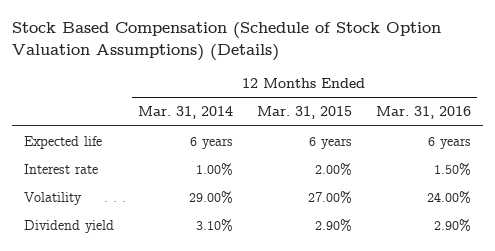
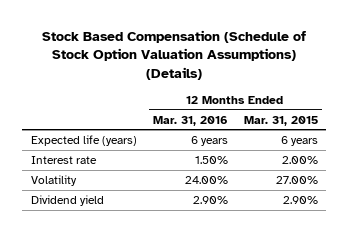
- | 12 Months Ended Mar. 31, 2014 | 12 Months Ended Mar. 31, 2015 | 12 Months Ended Mar. 31, 2016
+ | 12 Months Ended Mar. 31, 2016 | 12 Months Ended Mar. 31, 2015
- Expected life | 6 years | 6 years | 6 years
+ Expected life (years) | 6 years | 6 years

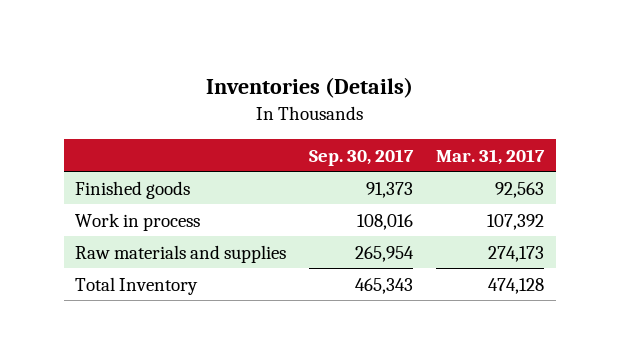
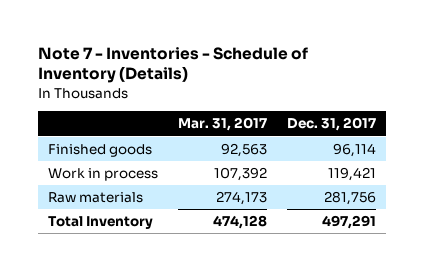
- Inventories (Details)
+ Note 7 - Inventories - Schedule of Inventory (Details)
- | Sep. 30, 2017 | Mar. 31, 2017
+ | Mar. 31, 2017 | Dec. 31, 2017
- Raw materials and supplies | 265,954 | 274,173
+ Raw materials | 274,173 | 281,756

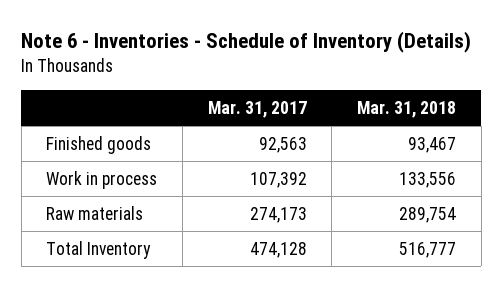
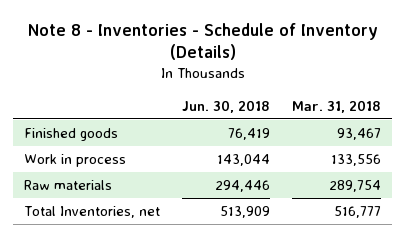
- Note 6 - Inventories - Schedule of Inventory (Details)
+ Note 8 - Inventories - Schedule of Inventory (Details)
- | Mar. 31, 2017 | Mar. 31, 2018
+ | Jun. 30, 2018 | Mar. 31, 2018
- Total Inventory | 474,128 | 516,777
+ Total Inventories, net | 513,909 | 516,777

